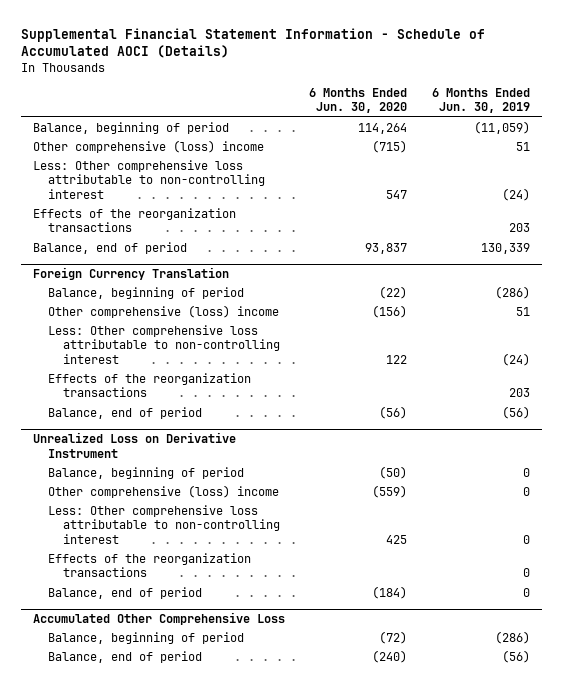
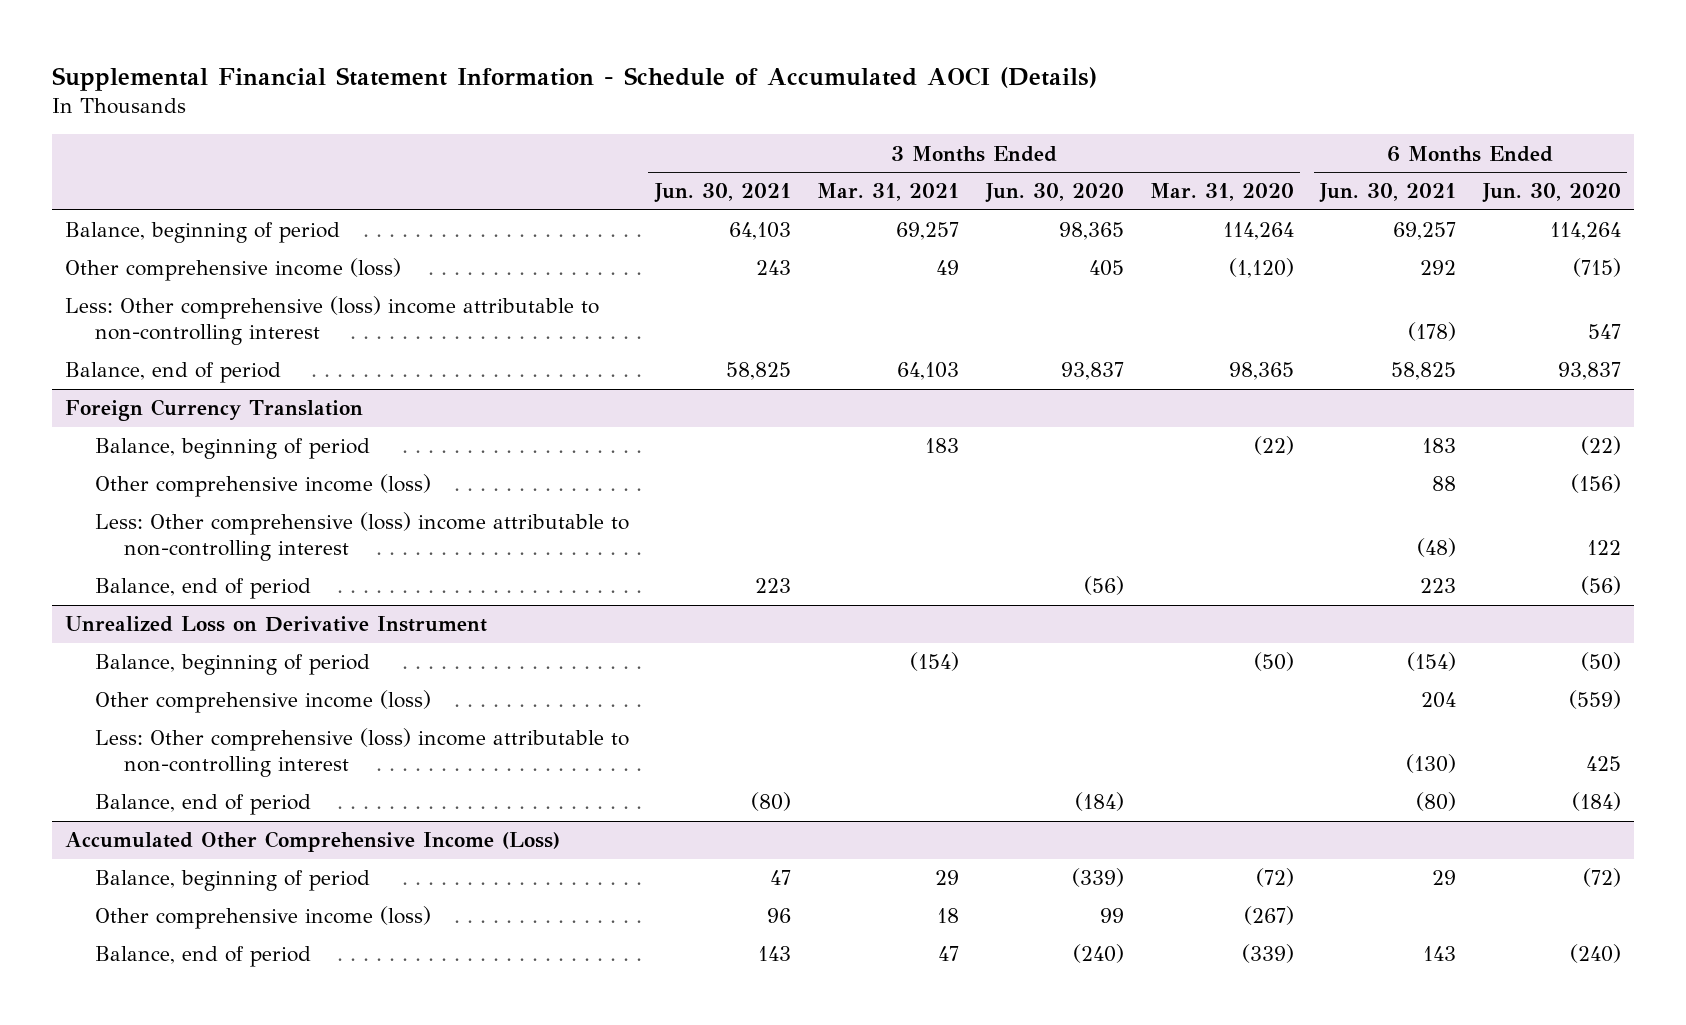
- | 6 Months Ended Jun. 30, 2020 | 6 Months Ended Jun. 30, 2019
+ | 3 Months Ended Jun. 30, 2021 | 3 Months Ended Mar. 31, 2021 | 3 Months Ended Jun. 30, 2020 | 3 Months Ended Mar. 31, 2020 | 6 Months Ended Jun. 30, 2021 | 6 Months Ended Jun. 30, 2020
- Other comprehensive (loss) income | (715) | 51
- Less: Other comprehensive loss attributable to non-controlling interest | 547 | (24)
- Effects of the reorganization transactions | | 203
+ Other comprehensive income (loss) | 243 | 49 | 405 | (1,120) | 292 | (715)
+ Less: Other comprehensive (loss) income attributable to non-controlling interest | | | | | (178) | 547
@ Foreign Currency Translation
- Other comprehensive (loss) income | (156) | 51
- Less: Other comprehensive loss attributable to non-controlling interest | 122 | (24)
- Effects of the reorganization transactions | | 203
+ Other comprehensive income (loss) | | | | | 88 | (156)
+ Less: Other comprehensive (loss) income attributable to non-controlling interest | | | | | (48) | 122
@ Unrealized Loss on Derivative Instrument
- Other comprehensive (loss) income | (559) | 0
- Less: Other comprehensive loss attributable to non-controlling interest | 425 | 0
- Effects of the reorganization transactions | | 0
+ Other comprehensive income (loss) | | | | | 204 | (559)
+ Less: Other comprehensive (loss) income attributable to non-controlling interest | | | | | (130) | 425
- Accumulated Other Comprehensive Loss
+ Accumulated Other Comprehensive Income (Loss)
+ Other comprehensive income (loss) | 96 | 18 | 99 | (267) | |

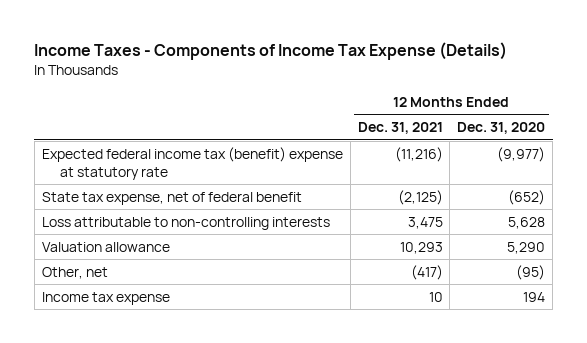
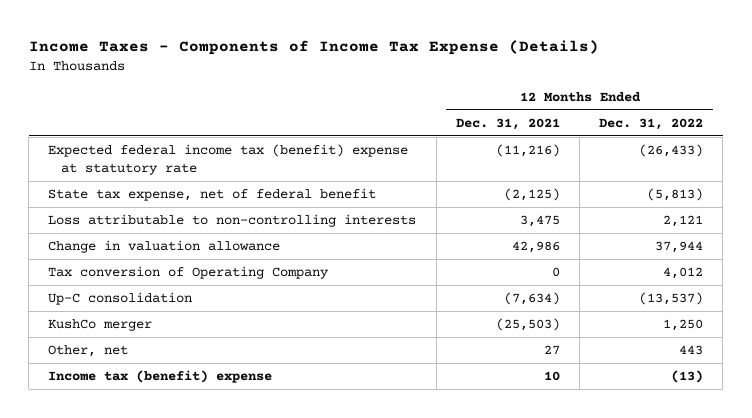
- | 12 Months Ended Dec. 31, 2021 | 12 Months Ended Dec. 31, 2020
+ | 12 Months Ended Dec. 31, 2021 | 12 Months Ended Dec. 31, 2022
- Valuation allowance | 10,293 | 5,290
- Other, net | (417) | (95)
- Income tax expense | 10 | 194
+ Change in valuation allowance | 42,986 | 37,944
+ Tax conversion of Operating Company | 0 | 4,012
+ Up-C consolidation | (7,634) | (13,537)
+ KushCo merger | (25,503) | 1,250
+ Other, net | 27 | 443
+ Income tax (benefit) expense | 10 | (13)

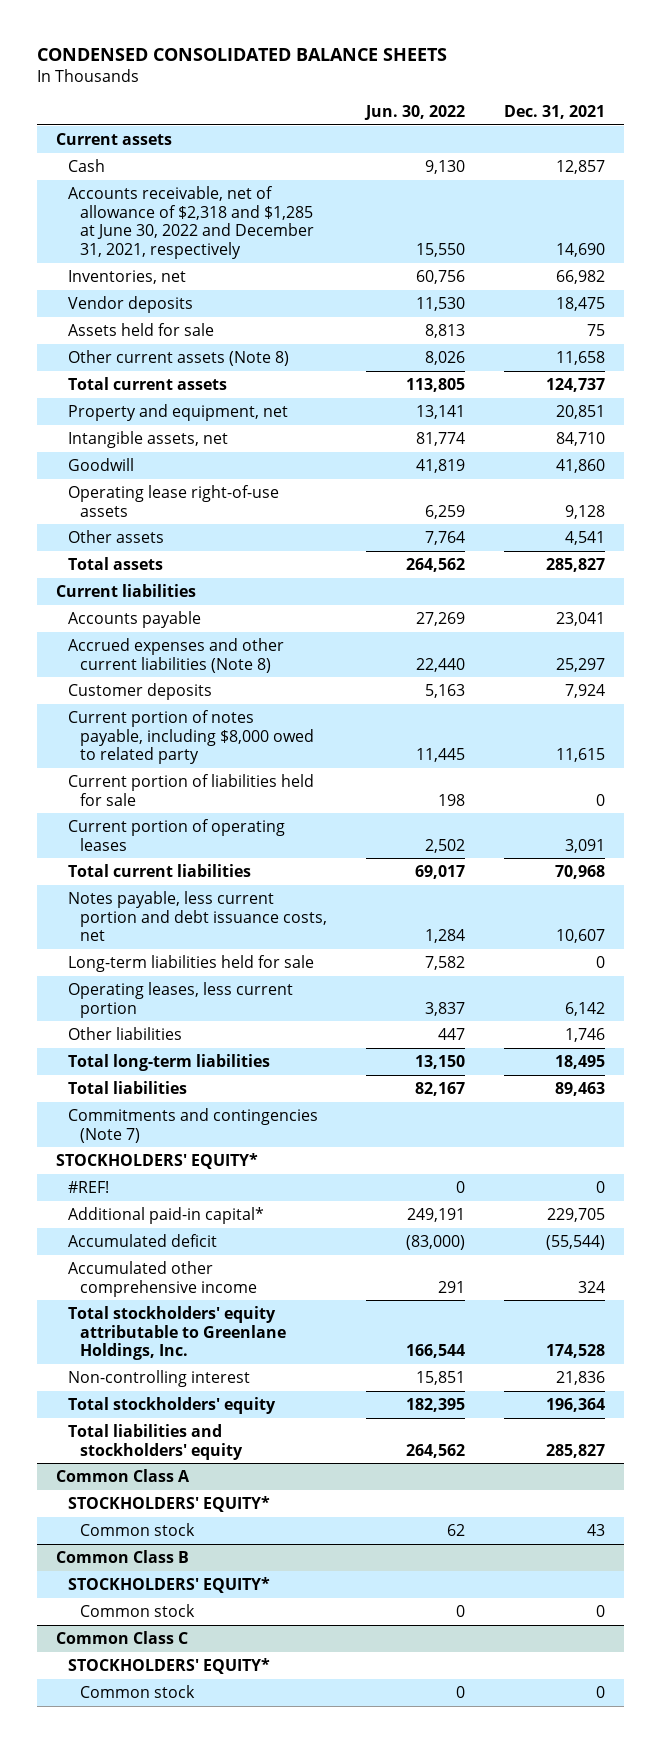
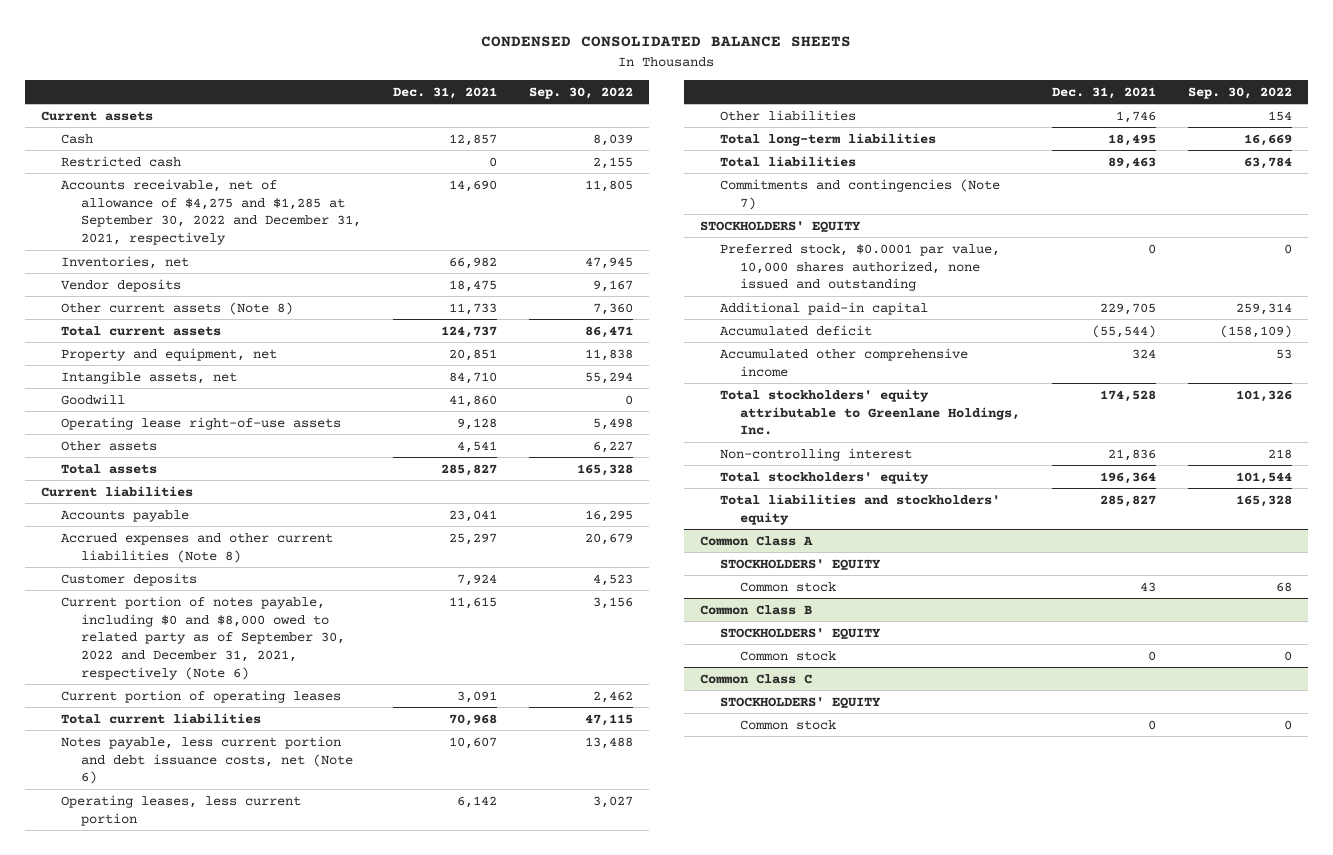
- | Jun. 30, 2022 | Dec. 31, 2021
+ | Dec. 31, 2021 | Sep. 30, 2022
- Accounts receivable, net of allowance of $2,318 and $1,285 at June 30, 2022 and December 31, 2021, respectively | 15,550 | 14,690
+ Restricted cash | 0 | 2,155
+ Accounts receivable, net of allowance of $4,275 and $1,285 at September 30, 2022 and December 31, 2021, respectively | 14,690 | 11,805
- Assets held for sale | 8,813 | 75
- Other current assets (Note 8) | 8,026 | 11,658
+ Other current assets (Note 8) | 11,733 | 7,360
- Current portion of notes payable, including $8,000 owed to related party | 11,445 | 11,615
- Current portion of liabilities held for sale | 198 | 0
+ Current portion of notes payable, including $0 and $8,000 owed to related party as of September 30, 2022 and December 31, 2021, respectively (Note 6) | 11,615 | 3,156
- Notes payable, less current portion and debt issuance costs, net | 1,284 | 10,607
- Long-term liabilities held for sale | 7,582 | 0
+ Notes payable, less current portion and debt issuance costs, net (Note 6) | 10,607 | 13,488
- STOCKHOLDERS' EQUITY*
- #REF! | 0 | 0
- Additional paid-in capital* | 249,191 | 229,705
+ STOCKHOLDERS' EQUITY
+ Preferred stock, $0.0001 par value, 10,000 shares authorized, none issued and outstanding | 0 | 0
+ Additional paid-in capital | 229,705 | 259,314
@ Common Class A
- STOCKHOLDERS' EQUITY*
+ STOCKHOLDERS' EQUITY
@ Common Class B
- STOCKHOLDERS' EQUITY*
+ STOCKHOLDERS' EQUITY
@ Common Class C
- STOCKHOLDERS' EQUITY*
+ STOCKHOLDERS' EQUITY

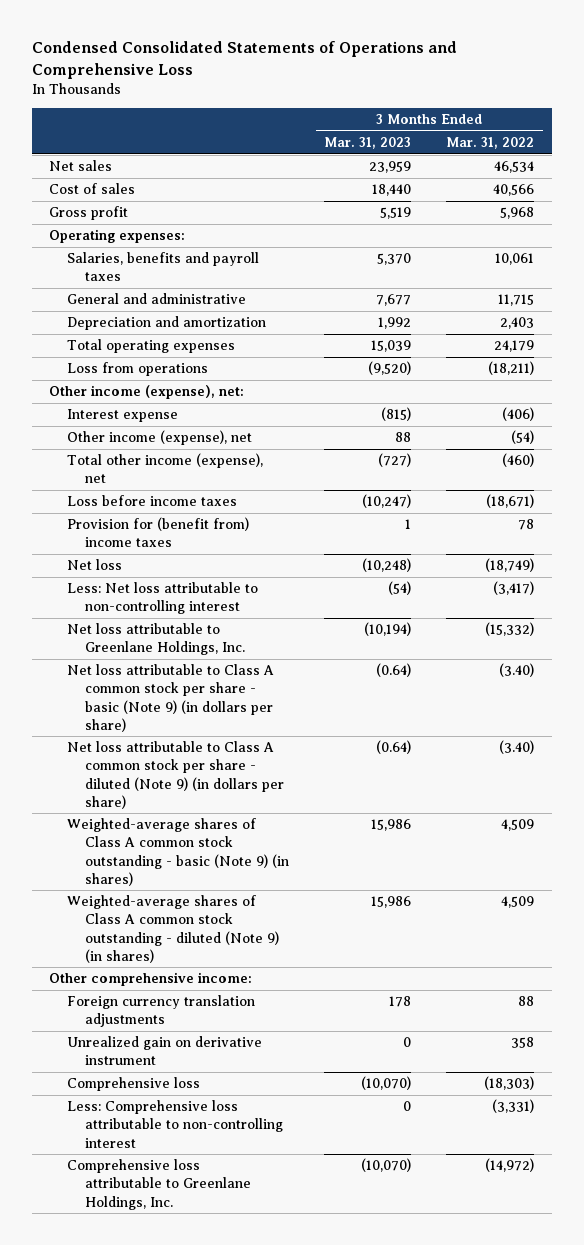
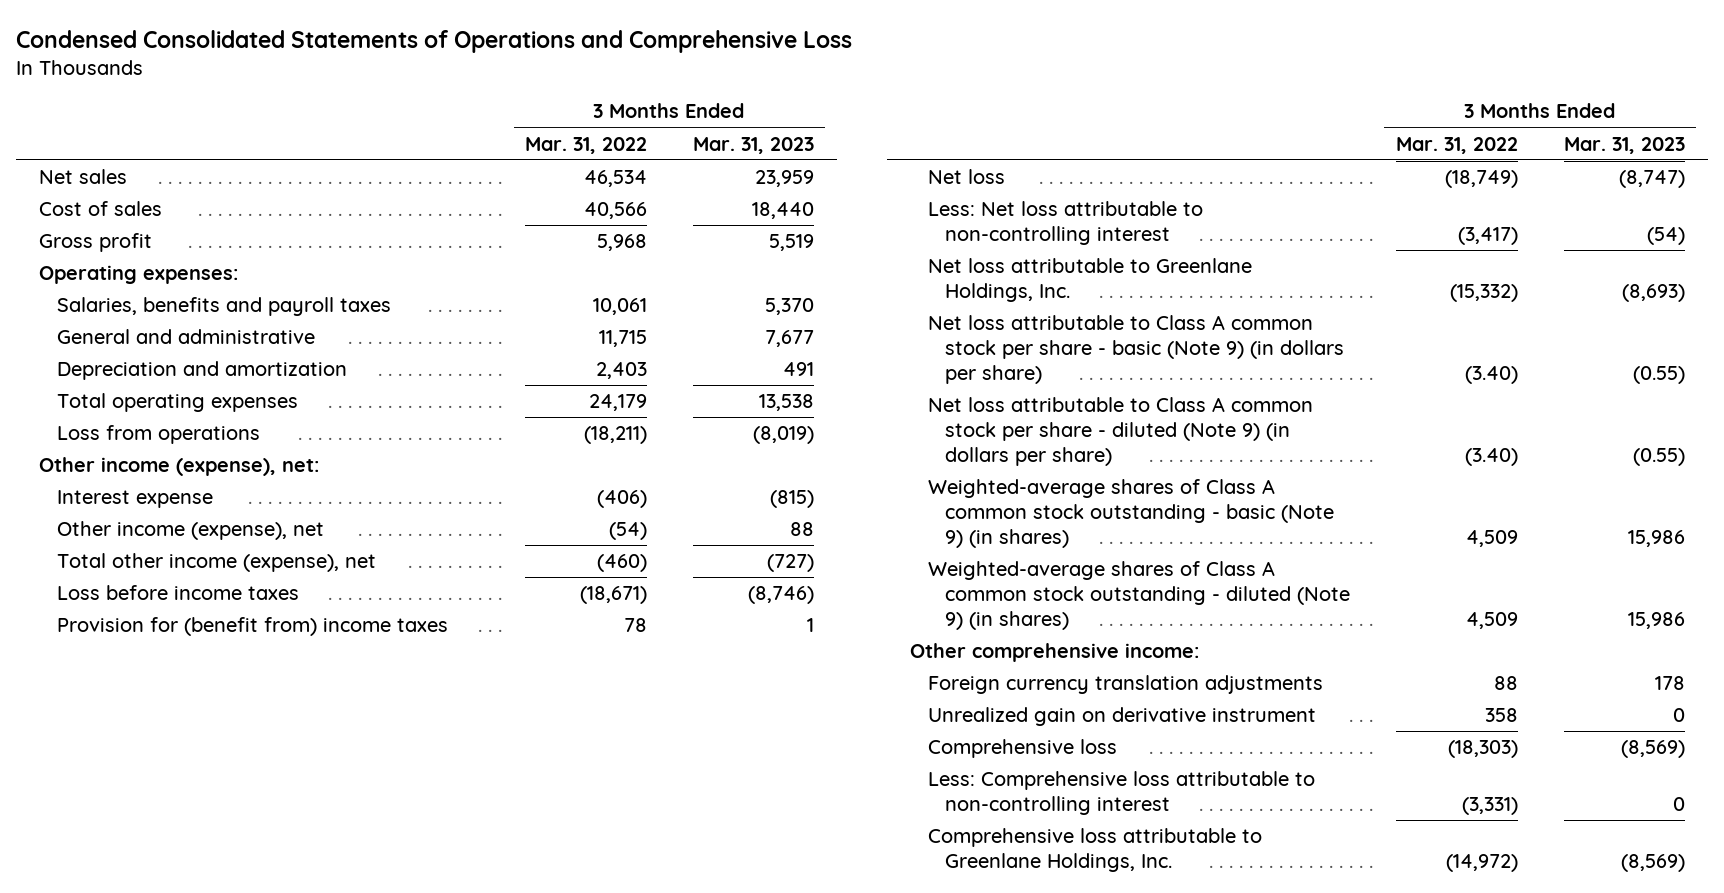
- | 3 Months Ended Mar. 31, 2023 | 3 Months Ended Mar. 31, 2022
+ | 3 Months Ended Mar. 31, 2022 | 3 Months Ended Mar. 31, 2023
- Depreciation and amortization | 1,992 | 2,403
- Total operating expenses | 15,039 | 24,179
- Loss from operations | (9,520) | (18,211)
+ Depreciation and amortization | 2,403 | 491
+ Total operating expenses | 24,179 | 13,538
+ Loss from operations | (18,211) | (8,019)
- Loss before income taxes | (10,247) | (18,671)
+ Loss before income taxes | (18,671) | (8,746)
- Net loss | (10,248) | (18,749)
+ Net loss | (18,749) | (8,747)
- Net loss attributable to Greenlane Holdings, Inc. | (10,194) | (15,332)
- Net loss attributable to Class A common stock per share - basic (Note 9) (in dollars per share) | (0.64) | (3.40)
- Net loss attributable to Class A common stock per share - diluted (Note 9) (in dollars per share) | (0.64) | (3.40)
+ Net loss attributable to Greenlane Holdings, Inc. | (15,332) | (8,693)
+ Net loss attributable to Class A common stock per share - basic (Note 9) (in dollars per share) | (3.40) | (0.55)
+ Net loss attributable to Class A common stock per share - diluted (Note 9) (in dollars per share) | (3.40) | (0.55)
- Comprehensive loss | (10,070) | (18,303)
+ Comprehensive loss | (18,303) | (8,569)
- Comprehensive loss attributable to Greenlane Holdings, Inc. | (10,070) | (14,972)
+ Comprehensive loss attributable to Greenlane Holdings, Inc. | (14,972) | (8,569)

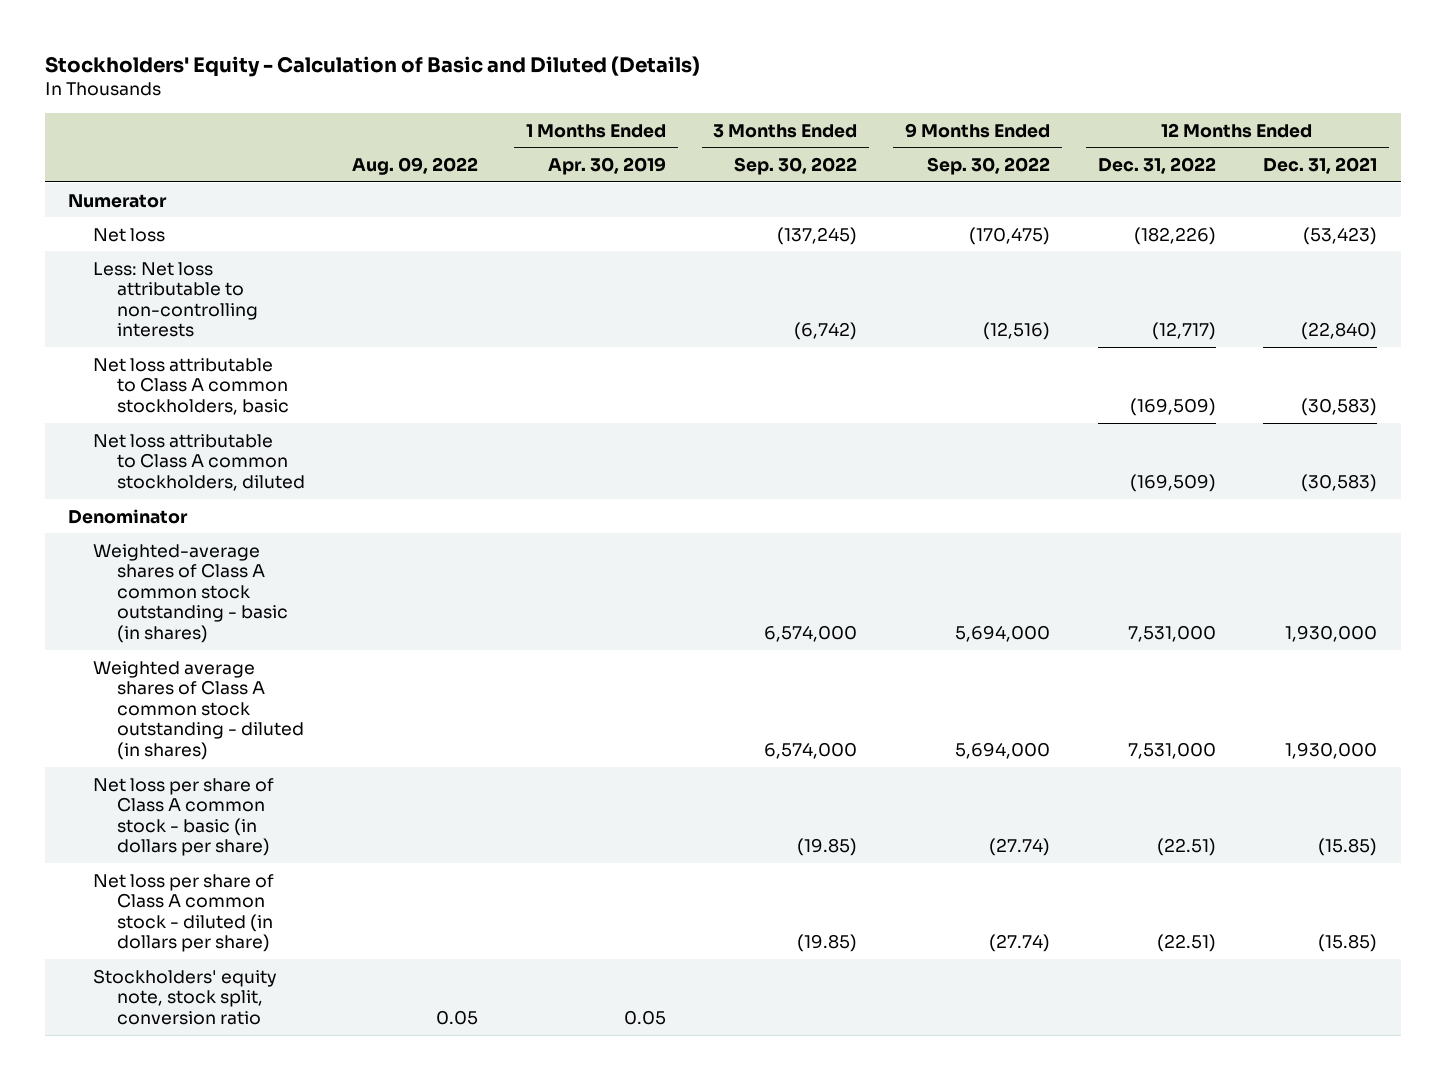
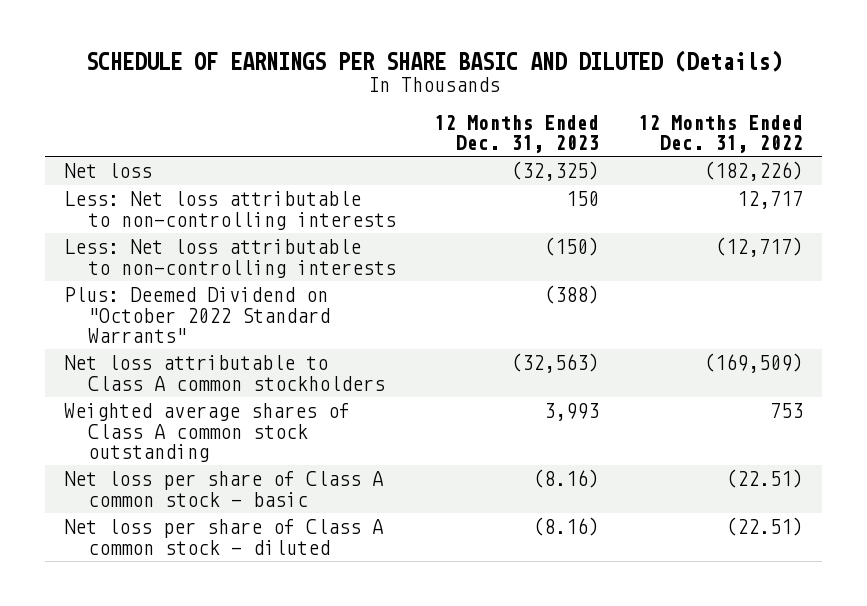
- Stockholders' Equity - Calculation of Basic and Diluted (Details)
+ SCHEDULE OF EARNINGS PER SHARE BASIC AND DILUTED (Details)
- | Aug. 09, 2022 | 1 Months Ended Apr. 30, 2019 | 3 Months Ended Sep. 30, 2022 | 9 Months Ended Sep. 30, 2022 | 12 Months Ended Dec. 31, 2022 | 12 Months Ended Dec. 31, 2021
+ | 12 Months Ended Dec. 31, 2023 | 12 Months Ended Dec. 31, 2022
- Numerator
+ Less: Net loss attributable to non-controlling interests | 150 | 12,717
- Net loss attributable to Class A common stockholders, basic | | | | | (169,509) | (30,583)
- Net loss attributable to Class A common stockholders, diluted | | | | | (169,509) | (30,583)
- Denominator
- Weighted-average shares of Class A common stock outstanding - basic (in shares) | | | 6,574,000 | 5,694,000 | 7,531,000 | 1,930,000
- Weighted average shares of Class A common stock outstanding - diluted (in shares) | | | 6,574,000 | 5,694,000 | 7,531,000 | 1,930,000
- Net loss per share of Class A common stock - basic (in dollars per share) | | | (19.85) | (27.74) | (22.51) | (15.85)
- Net loss per share of Class A common stock - diluted (in dollars per share) | | | (19.85) | (27.74) | (22.51) | (15.85)
- Stockholders' equity note, stock split, conversion ratio | 0.05 | 0.05 | | | |
+ Plus: Deemed Dividend on "October 2022 Standard Warrants" | (388) |
+ Net loss attributable to Class A common stockholders | (32,563) | (169,509)
+ Weighted average shares of Class A common stock outstanding | 3,993 | 753
+ Net loss per share of Class A common stock - basic | (8.16) | (22.51)
+ Net loss per share of Class A common stock - diluted | (8.16) | (22.51)

